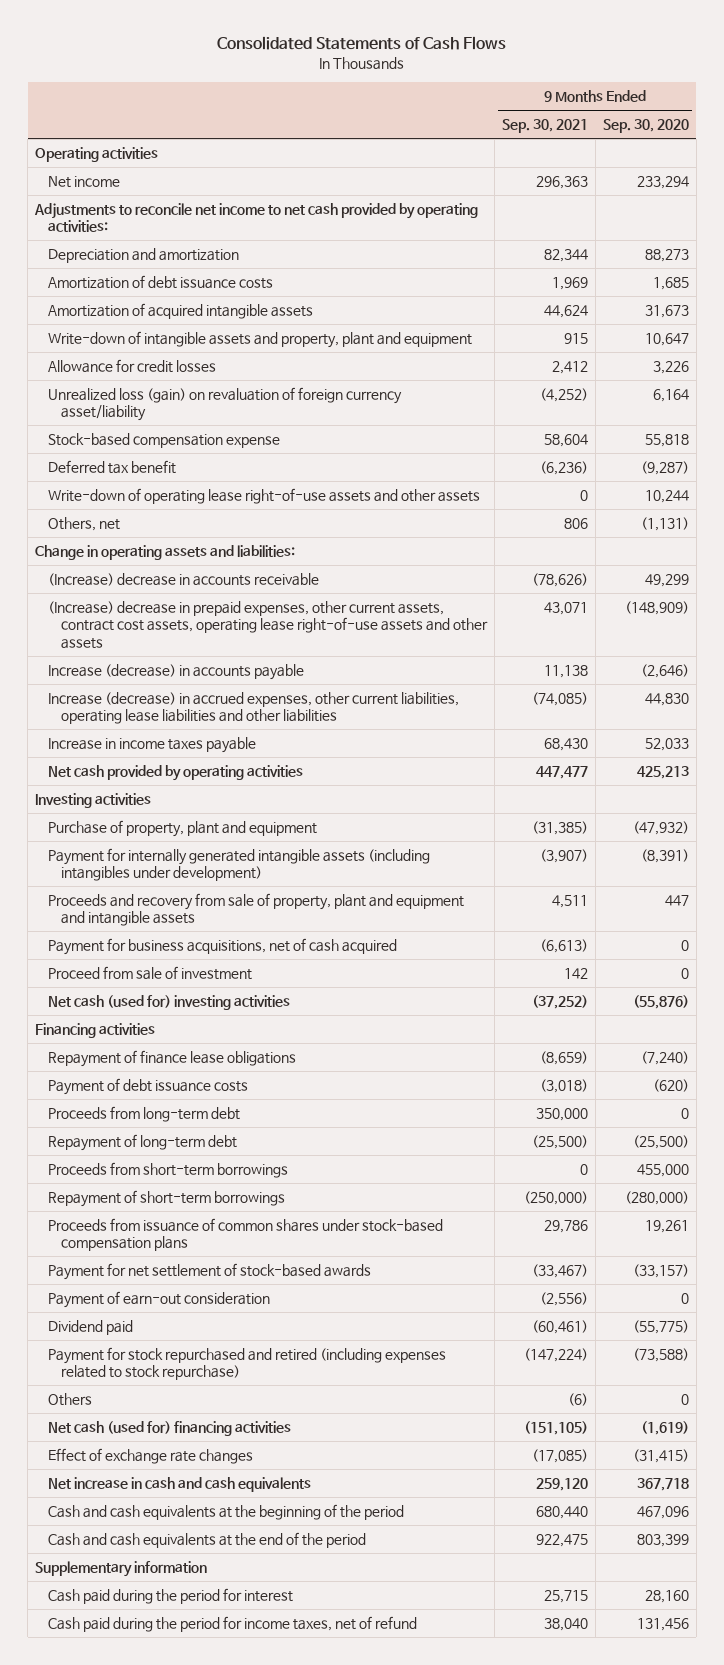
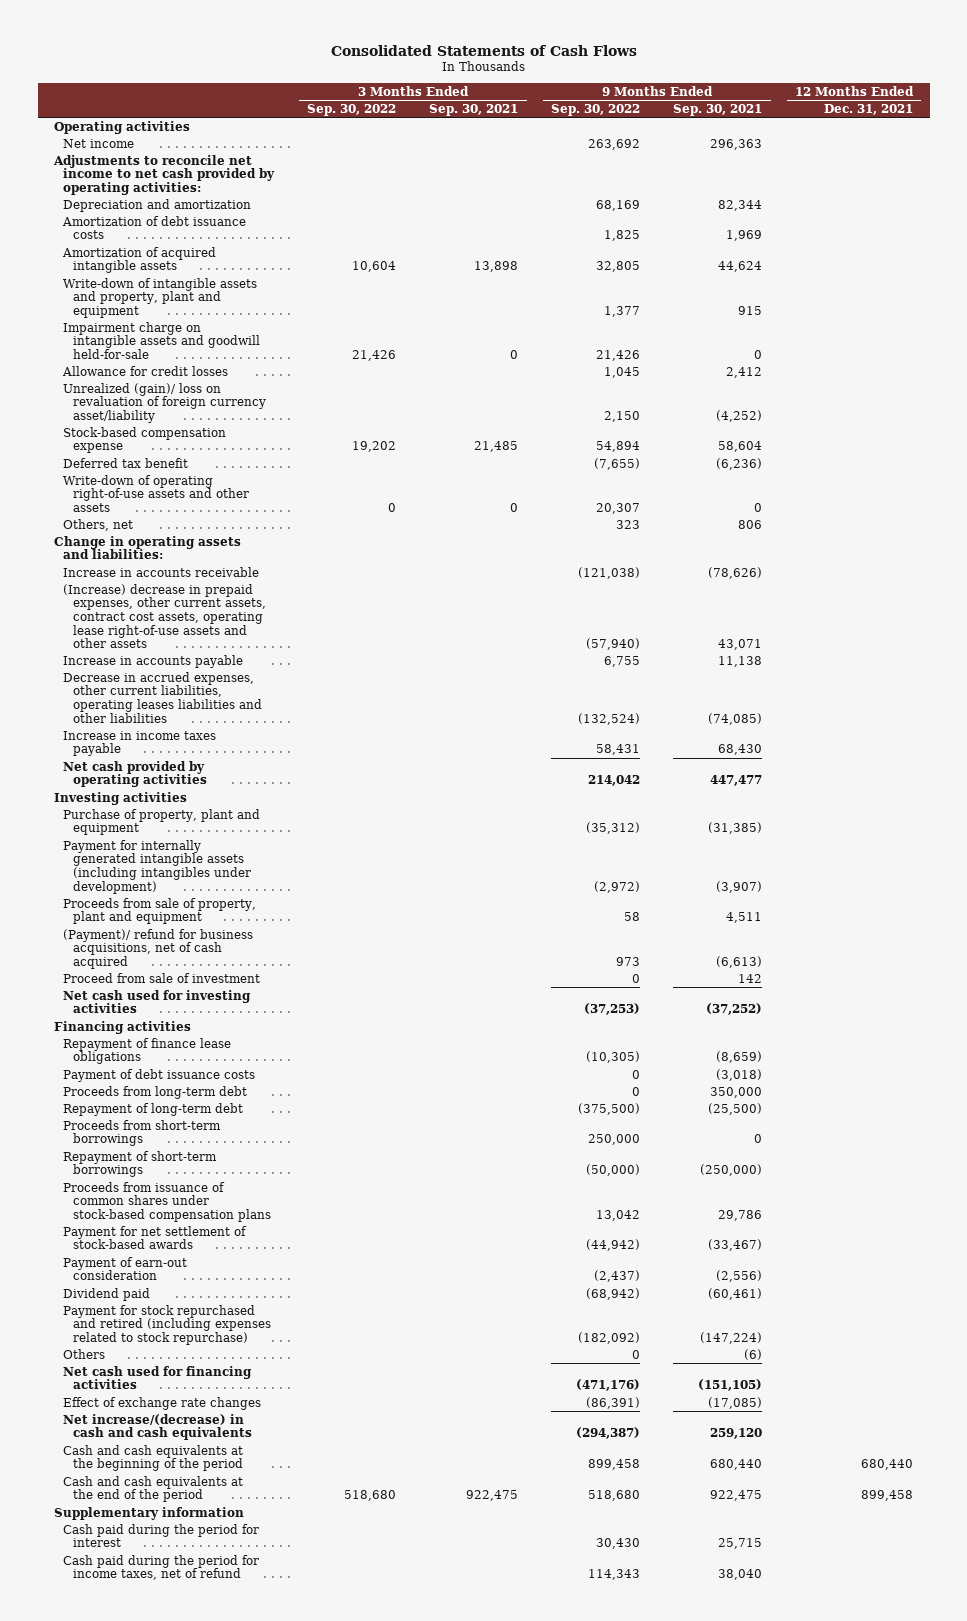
- | 9 Months Ended Sep. 30, 2021 | 9 Months Ended Sep. 30, 2020
+ | 3 Months Ended Sep. 30, 2022 | 3 Months Ended Sep. 30, 2021 | 9 Months Ended Sep. 30, 2022 | 9 Months Ended Sep. 30, 2021 | 12 Months Ended Dec. 31, 2021
+ Impairment charge on intangible assets and goodwill held-for-sale | 21,426 | 0 | 21,426 | 0 |
- Unrealized loss (gain) on revaluation of foreign currency asset/liability | (4,252) | 6,164
+ Unrealized (gain)/ loss on revaluation of foreign currency asset/liability | | | 2,150 | (4,252) |
- Write-down of operating lease right-of-use assets and other assets | 0 | 10,244
+ Write-down of operating right-of-use assets and other assets | 0 | 0 | 20,307 | 0 |
- (Increase) decrease in accounts receivable | (78,626) | 49,299
+ Increase in accounts receivable | | | (121,038) | (78,626) |
- Increase (decrease) in accounts payable | 11,138 | (2,646)
- Increase (decrease) in accrued expenses, other current liabilities, operating lease liabilities and other liabilities | (74,085) | 44,830
+ Increase in accounts payable | | | 6,755 | 11,138 |
+ Decrease in accrued expenses, other current liabilities, operating leases liabilities and other liabilities | | | (132,524) | (74,085) |
- Proceeds and recovery from sale of property, plant and equipment and intangible assets | 4,511 | 447
- Payment for business acquisitions, net of cash acquired | (6,613) | 0
+ Proceeds from sale of property, plant and equipment | | | 58 | 4,511 |
+ (Payment)/ refund for business acquisitions, net of cash acquired | | | 973 | (6,613) |
- Net cash (used for) investing activities | (37,252) | (55,876)
+ Net cash used for investing activities | | | (37,253) | (37,252) |
- Net cash (used for) financing activities | (151,105) | (1,619)
+ Net cash used for financing activities | | | (471,176) | (151,105) |
- Net increase in cash and cash equivalents | 259,120 | 367,718
+ Net increase/(decrease) in cash and cash equivalents | | | (294,387) | 259,120 |

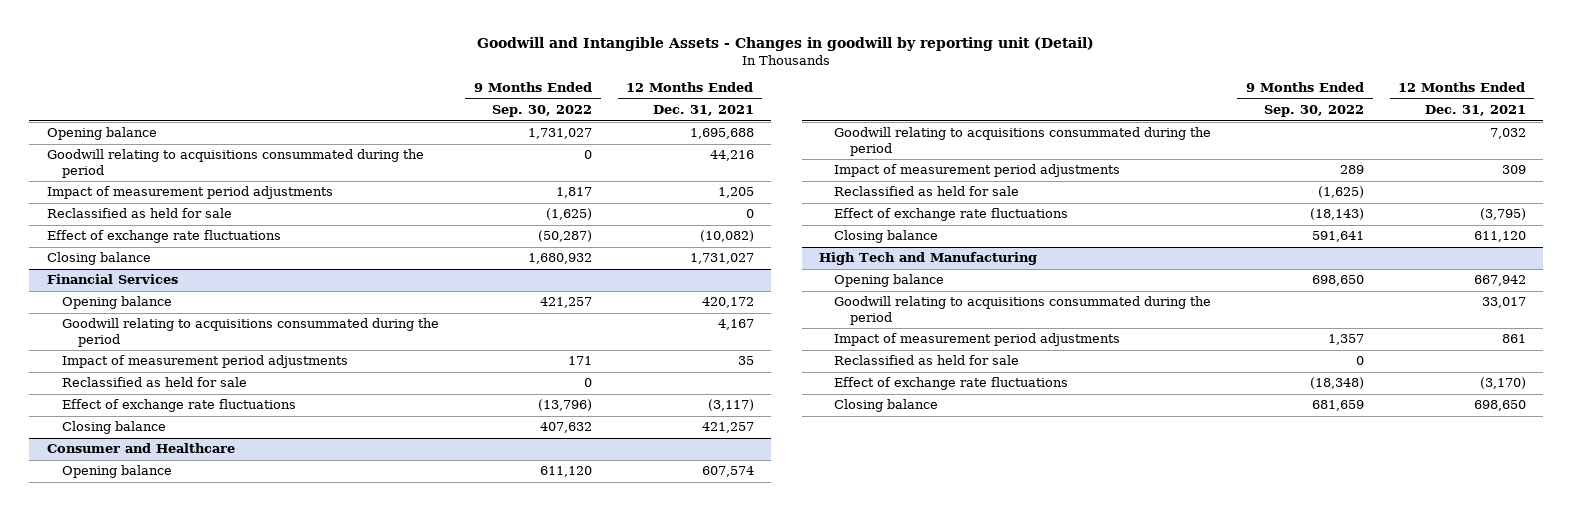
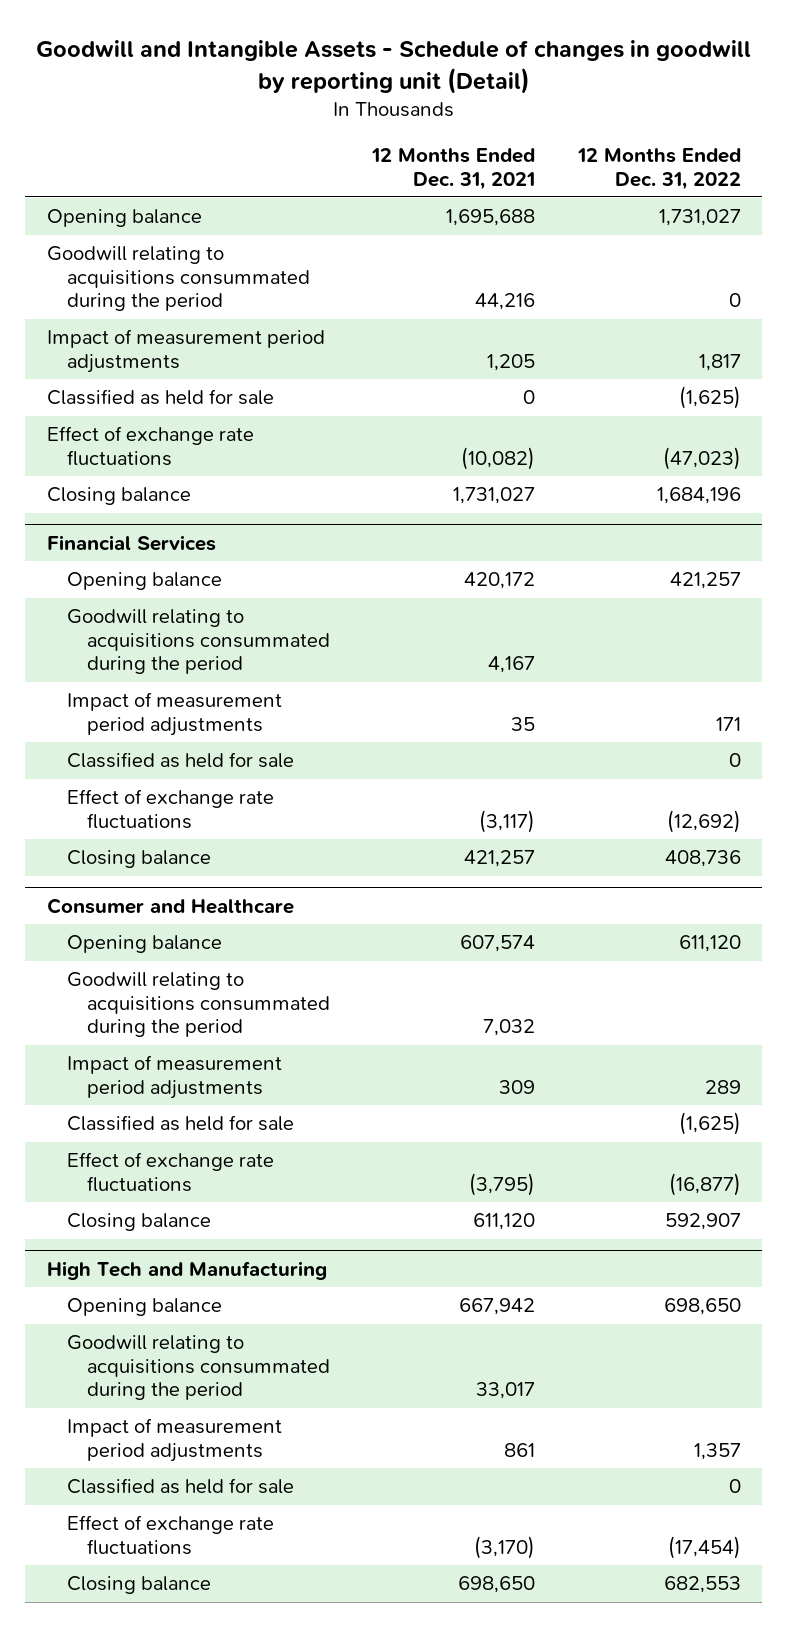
- Goodwill and Intangible Assets - Changes in goodwill by reporting unit (Detail)
+ Goodwill and Intangible Assets - Schedule of changes in goodwill by reporting unit (Detail)
- | 9 Months Ended Sep. 30, 2022 | 12 Months Ended Dec. 31, 2021
+ | 12 Months Ended Dec. 31, 2021 | 12 Months Ended Dec. 31, 2022
- Reclassified as held for sale | (1,625) | 0
+ Classified as held for sale | 0 | (1,625)
@ Financial Services
- Reclassified as held for sale | 0 |
+ Classified as held for sale | | 0
@ Consumer and Healthcare
- Reclassified as held for sale | (1,625) |
+ Classified as held for sale | | (1,625)
@ High Tech and Manufacturing
- Reclassified as held for sale | 0 |
+ Classified as held for sale | | 0

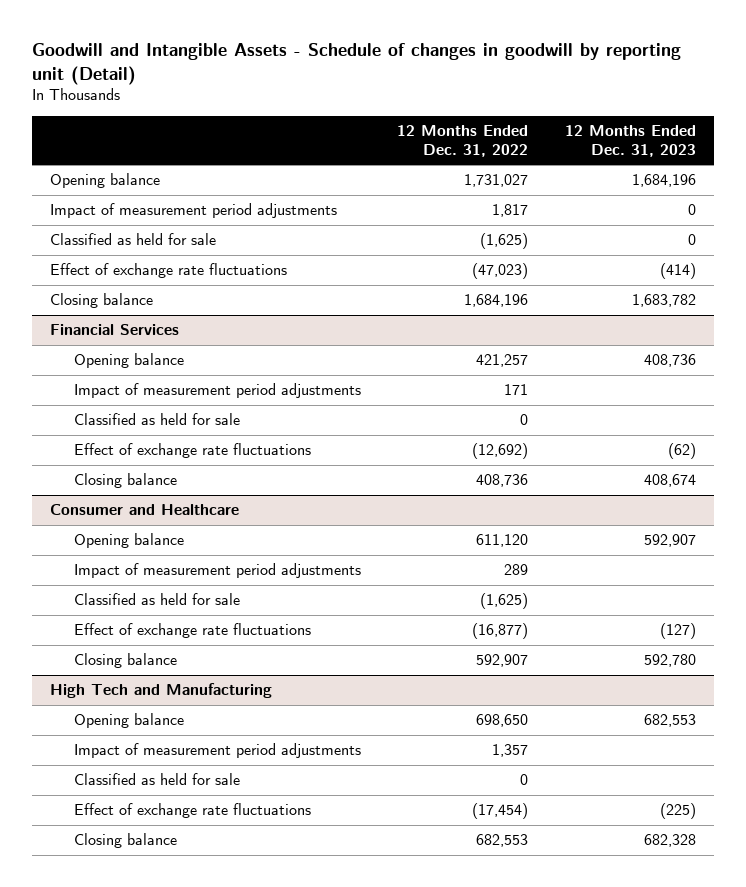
- | 12 Months Ended Dec. 31, 2021 | 12 Months Ended Dec. 31, 2022
+ | 12 Months Ended Dec. 31, 2022 | 12 Months Ended Dec. 31, 2023
- Goodwill relating to acquisitions consummated during the period | 44,216 | 0
@ Financial Services
- Goodwill relating to acquisitions consummated during the period | 4,167 |
@ Consumer and Healthcare
- Goodwill relating to acquisitions consummated during the period | 7,032 |
@ High Tech and Manufacturing
- Goodwill relating to acquisitions consummated during the period | 33,017 |

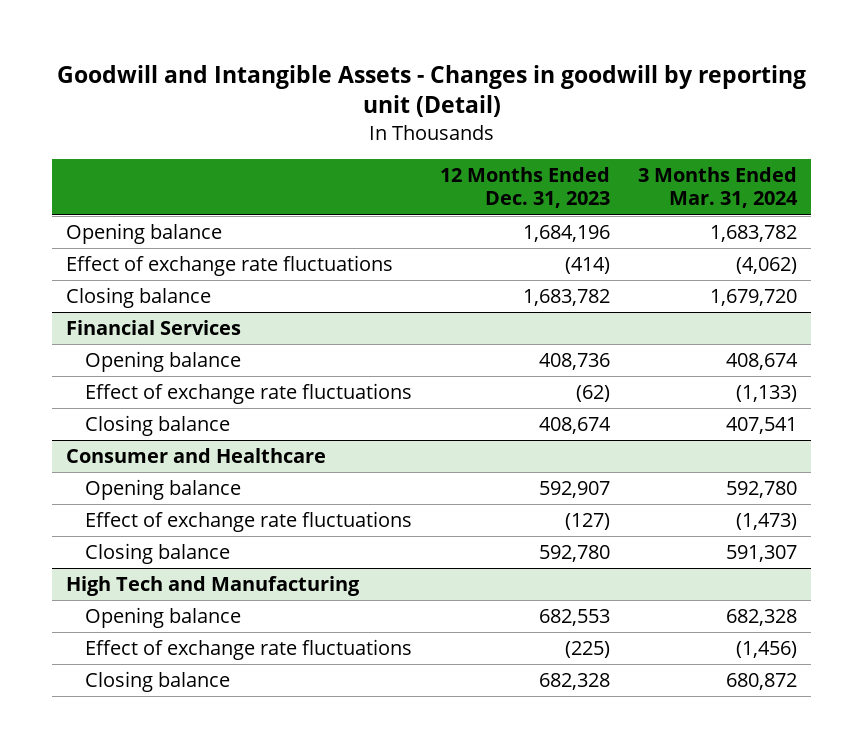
- Goodwill and Intangible Assets - Schedule of changes in goodwill by reporting unit (Detail)
+ Goodwill and Intangible Assets - Changes in goodwill by reporting unit (Detail)
- | 12 Months Ended Dec. 31, 2022 | 12 Months Ended Dec. 31, 2023
+ | 12 Months Ended Dec. 31, 2023 | 3 Months Ended Mar. 31, 2024
- Impact of measurement period adjustments | 1,817 | 0
- Classified as held for sale | (1,625) | 0
@ Financial Services
- Impact of measurement period adjustments | 171 |
- Classified as held for sale | 0 |
@ Consumer and Healthcare
- Impact of measurement period adjustments | 289 |
- Classified as held for sale | (1,625) |
@ High Tech and Manufacturing
- Impact of measurement period adjustments | 1,357 |
- Classified as held for sale | 0 |

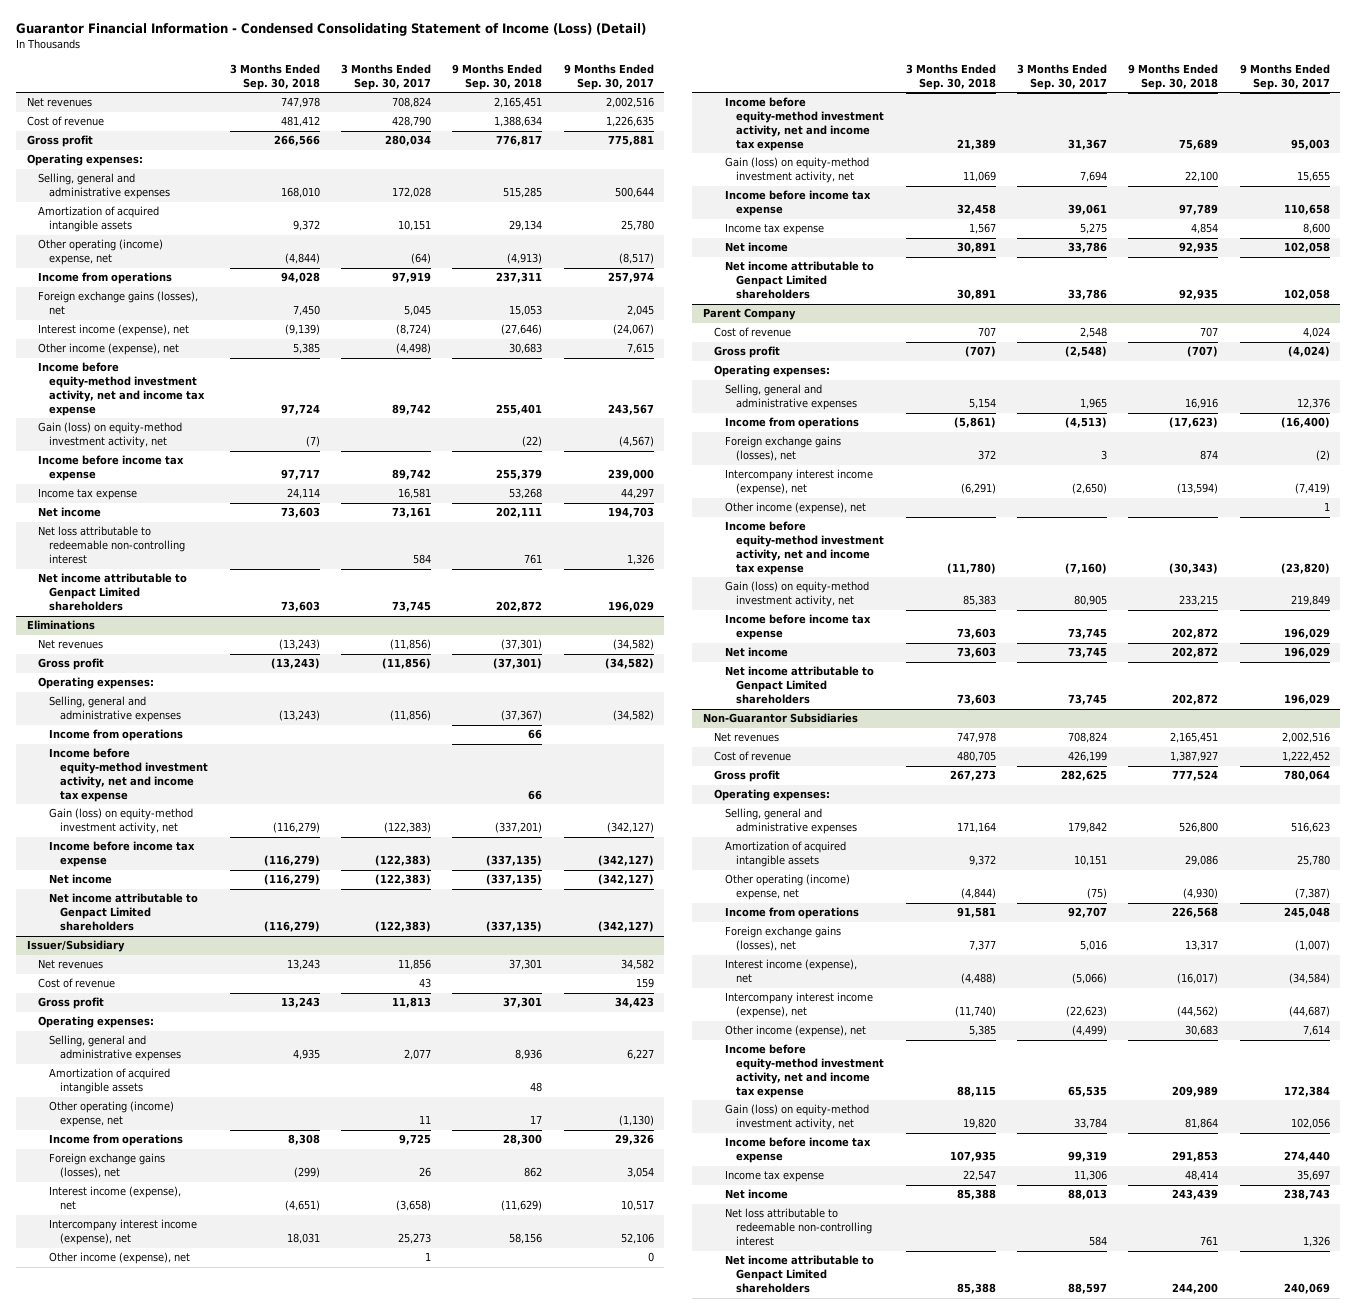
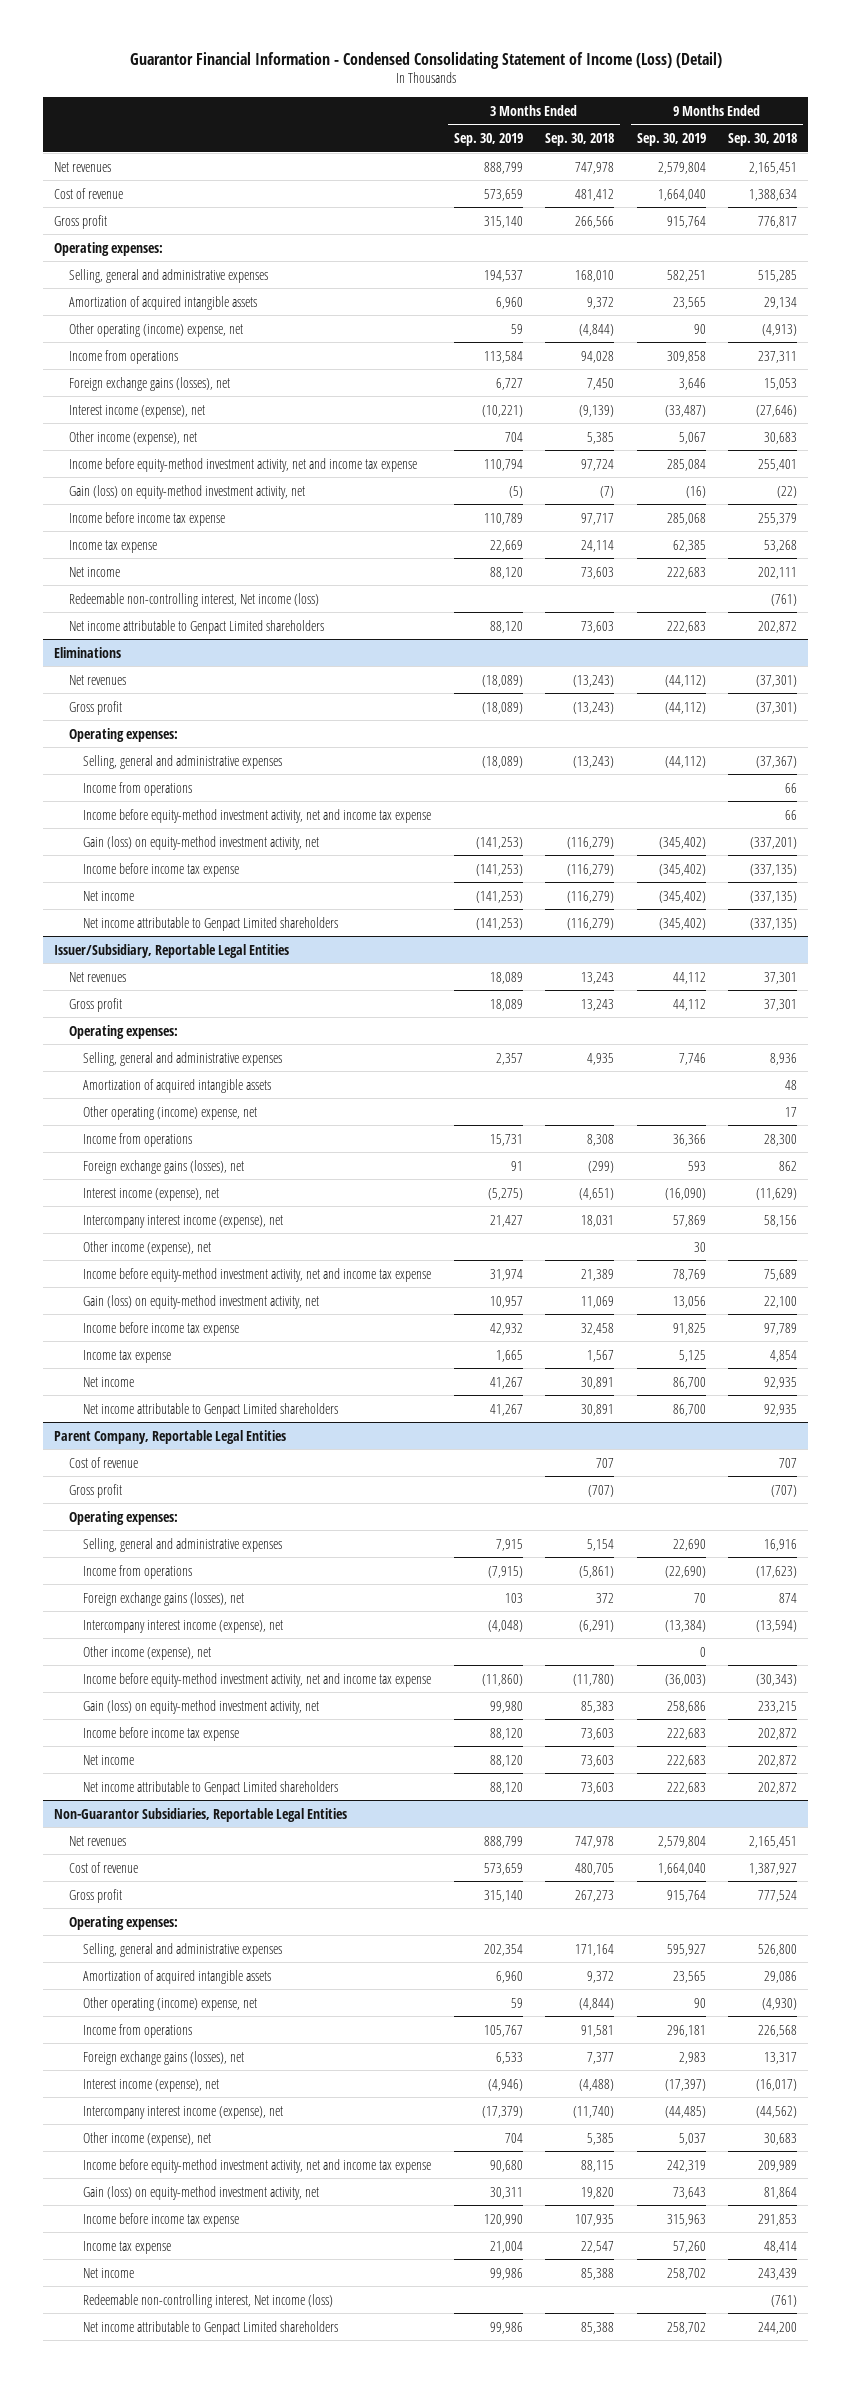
- | 3 Months Ended Sep. 30, 2018 | 3 Months Ended Sep. 30, 2017 | 9 Months Ended Sep. 30, 2018 | 9 Months Ended Sep. 30, 2017
+ | 3 Months Ended Sep. 30, 2019 | 3 Months Ended Sep. 30, 2018 | 9 Months Ended Sep. 30, 2019 | 9 Months Ended Sep. 30, 2018
- Net loss attributable to redeemable non-controlling interest | | 584 | 761 | 1,326
+ Redeemable non-controlling interest, Net income (loss) | | | | (761)
- Issuer/Subsidiary
+ Issuer/Subsidiary, Reportable Legal Entities
- Cost of revenue | | 43 | | 159
- Parent Company
+ Parent Company, Reportable Legal Entities
- Non-Guarantor Subsidiaries
+ Non-Guarantor Subsidiaries, Reportable Legal Entities
- Net loss attributable to redeemable non-controlling interest | | 584 | 761 | 1,326
+ Redeemable non-controlling interest, Net income (loss) | | | | (761)

